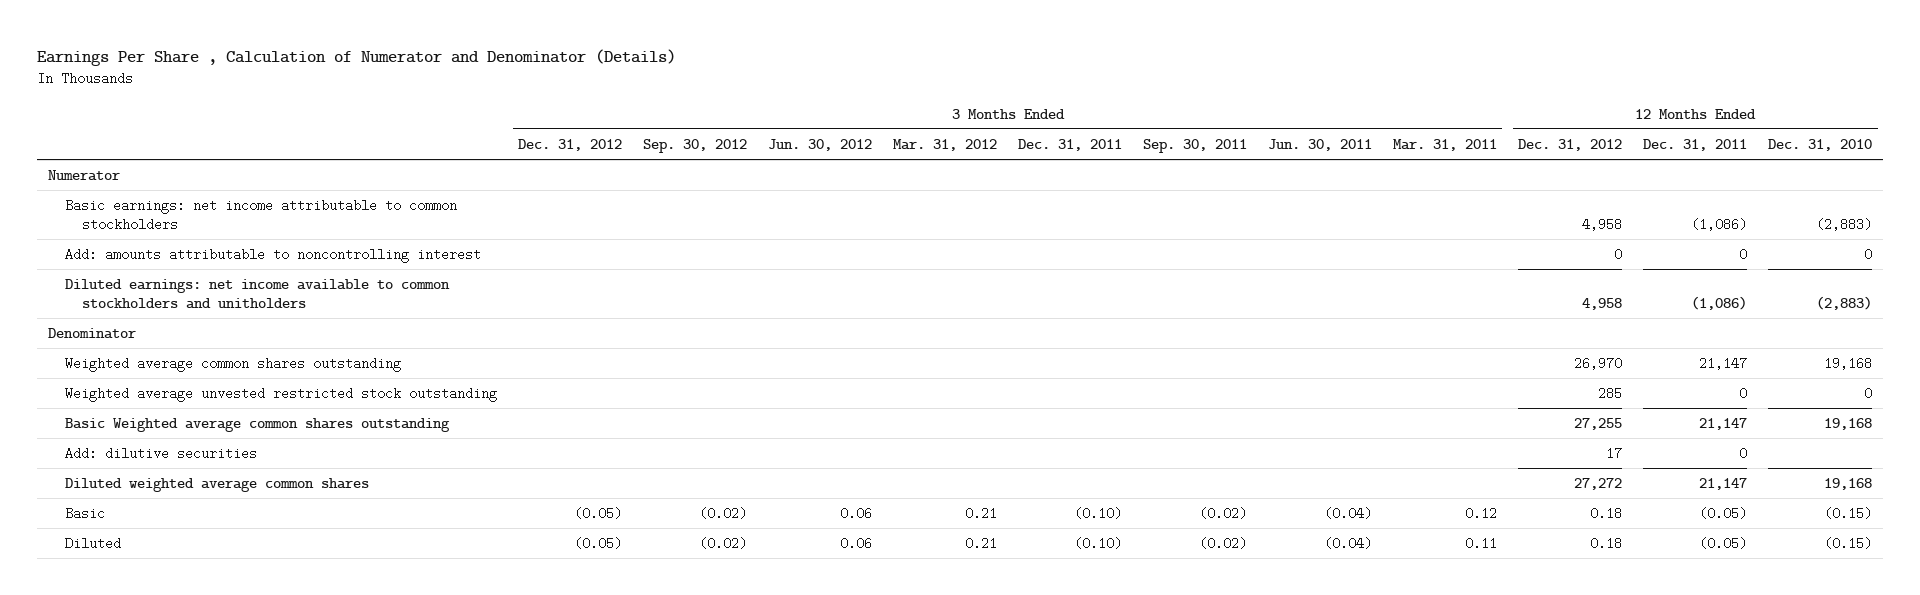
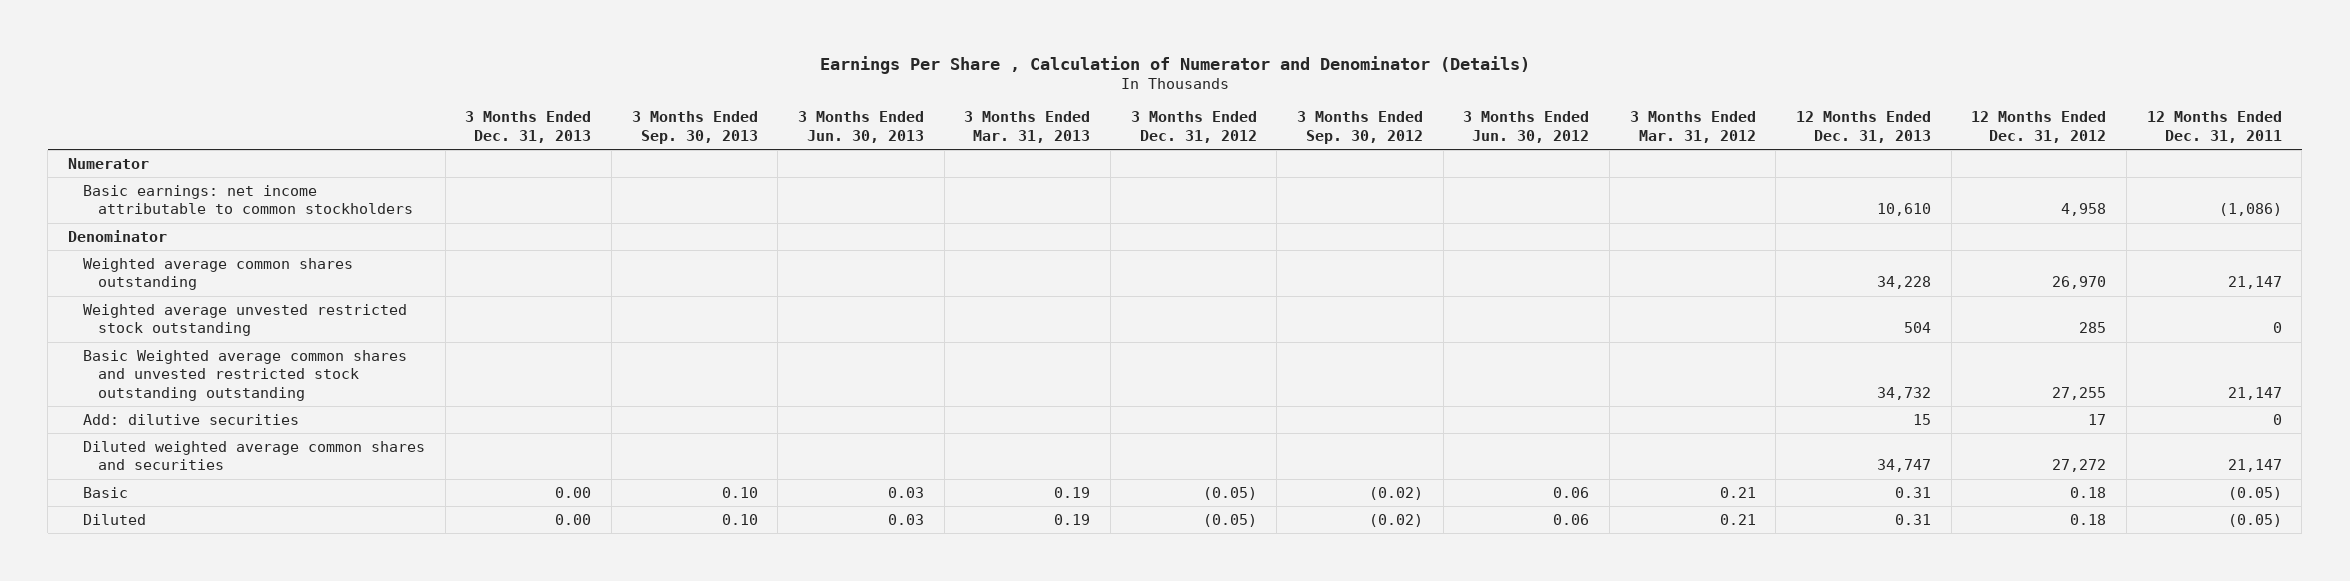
- | 3 Months Ended Dec. 31, 2012 | 3 Months Ended Sep. 30, 2012 | 3 Months Ended Jun. 30, 2012 | 3 Months Ended Mar. 31, 2012 | 3 Months Ended Dec. 31, 2011 | 3 Months Ended Sep. 30, 2011 | 3 Months Ended Jun. 30, 2011 | 3 Months Ended Mar. 31, 2011 | 12 Months Ended Dec. 31, 2012 | 12 Months Ended Dec. 31, 2011 | 12 Months Ended Dec. 31, 2010
+ | 3 Months Ended Dec. 31, 2013 | 3 Months Ended Sep. 30, 2013 | 3 Months Ended Jun. 30, 2013 | 3 Months Ended Mar. 31, 2013 | 3 Months Ended Dec. 31, 2012 | 3 Months Ended Sep. 30, 2012 | 3 Months Ended Jun. 30, 2012 | 3 Months Ended Mar. 31, 2012 | 12 Months Ended Dec. 31, 2013 | 12 Months Ended Dec. 31, 2012 | 12 Months Ended Dec. 31, 2011
- Add: amounts attributable to noncontrolling interest | | | | | | | | | 0 | 0 | 0
- Diluted earnings: net income available to common stockholders and unitholders | | | | | | | | | 4,958 | (1,086) | (2,883)
- Basic Weighted average common shares outstanding | | | | | | | | | 27,255 | 21,147 | 19,168
+ Basic Weighted average common shares and unvested restricted stock outstanding outstanding | | | | | | | | | 34,732 | 27,255 | 21,147
- Diluted weighted average common shares | | | | | | | | | 27,272 | 21,147 | 19,168
+ Diluted weighted average common shares and securities | | | | | | | | | 34,747 | 27,272 | 21,147

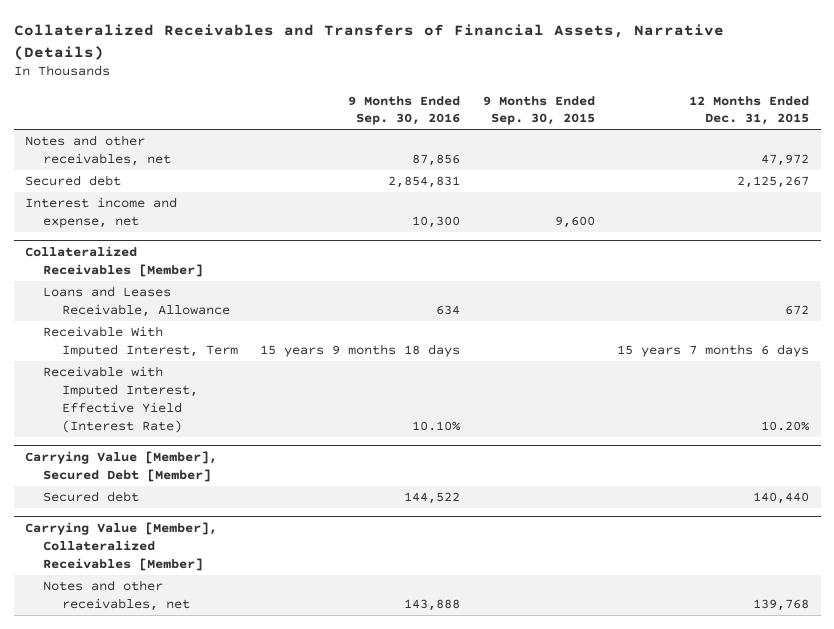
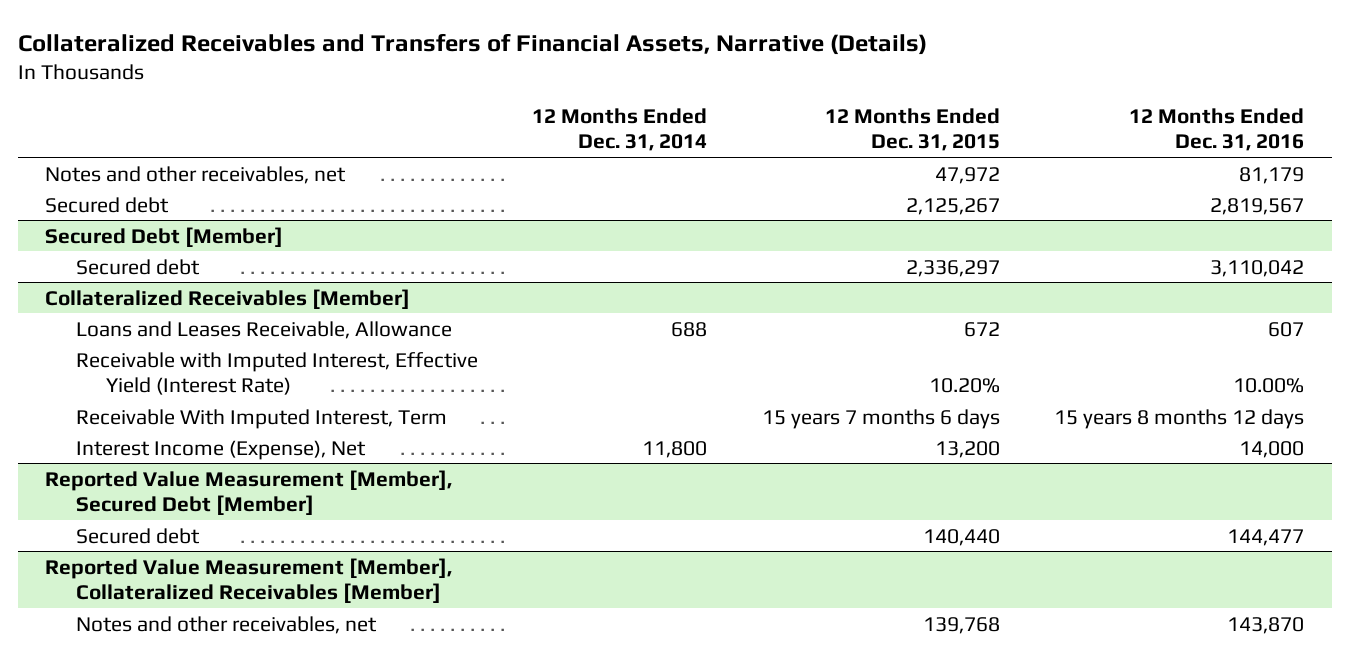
- | 9 Months Ended Sep. 30, 2016 | 9 Months Ended Sep. 30, 2015 | 12 Months Ended Dec. 31, 2015
+ | 12 Months Ended Dec. 31, 2014 | 12 Months Ended Dec. 31, 2015 | 12 Months Ended Dec. 31, 2016
- Interest income and expense, net | 10,300 | 9,600 |
+ Secured Debt [Member]
+ Secured debt | | 2,336,297 | 3,110,042
- Carrying Value [Member], Secured Debt [Member]
@ Collateralized Receivables [Member]
moved down: Receivable With Imputed Interest, Term | | 15 years 7 months 6 days | 15 years 8 months 12 days
+ Interest Income (Expense), Net | 11,800 | 13,200 | 14,000
+ Reported Value Measurement [Member], Secured Debt [Member]
- Carrying Value [Member], Collateralized Receivables [Member]
+ Reported Value Measurement [Member], Collateralized Receivables [Member]

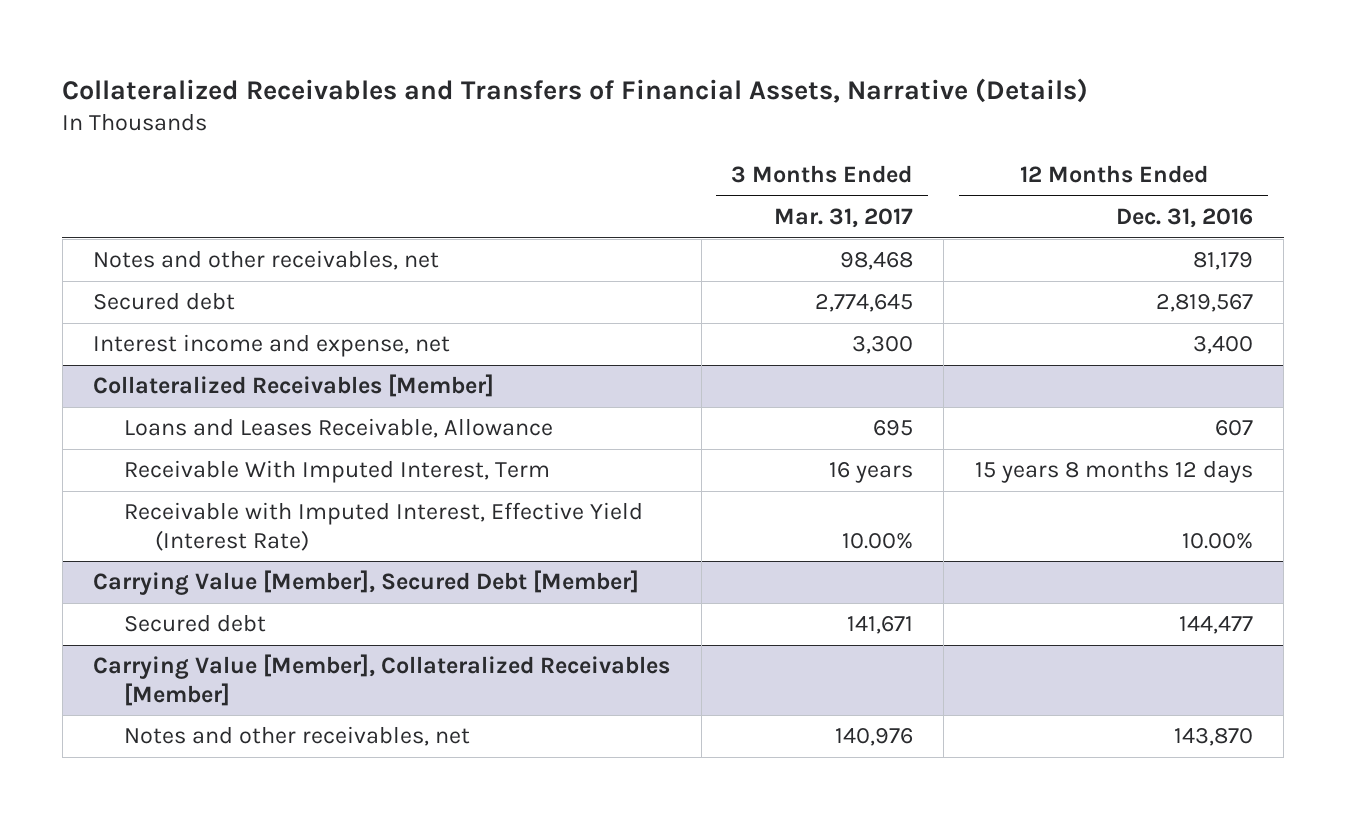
- | 12 Months Ended Dec. 31, 2014 | 12 Months Ended Dec. 31, 2015 | 12 Months Ended Dec. 31, 2016
+ | 3 Months Ended Mar. 31, 2017 | 12 Months Ended Dec. 31, 2016
- Secured Debt [Member]
- Secured debt | | 2,336,297 | 3,110,042
+ Interest income and expense, net | 3,300 | 3,400
@ Collateralized Receivables [Member]
- Interest Income (Expense), Net | 11,800 | 13,200 | 14,000
- Reported Value Measurement [Member], Secured Debt [Member]
@ Collateralized Receivables [Member]
moved down: Receivable with Imputed Interest, Effective Yield (Interest Rate) | 10.00% | 10.00%
+ Carrying Value [Member], Secured Debt [Member]
- Reported Value Measurement [Member], Collateralized Receivables [Member]
+ Carrying Value [Member], Collateralized Receivables [Member]

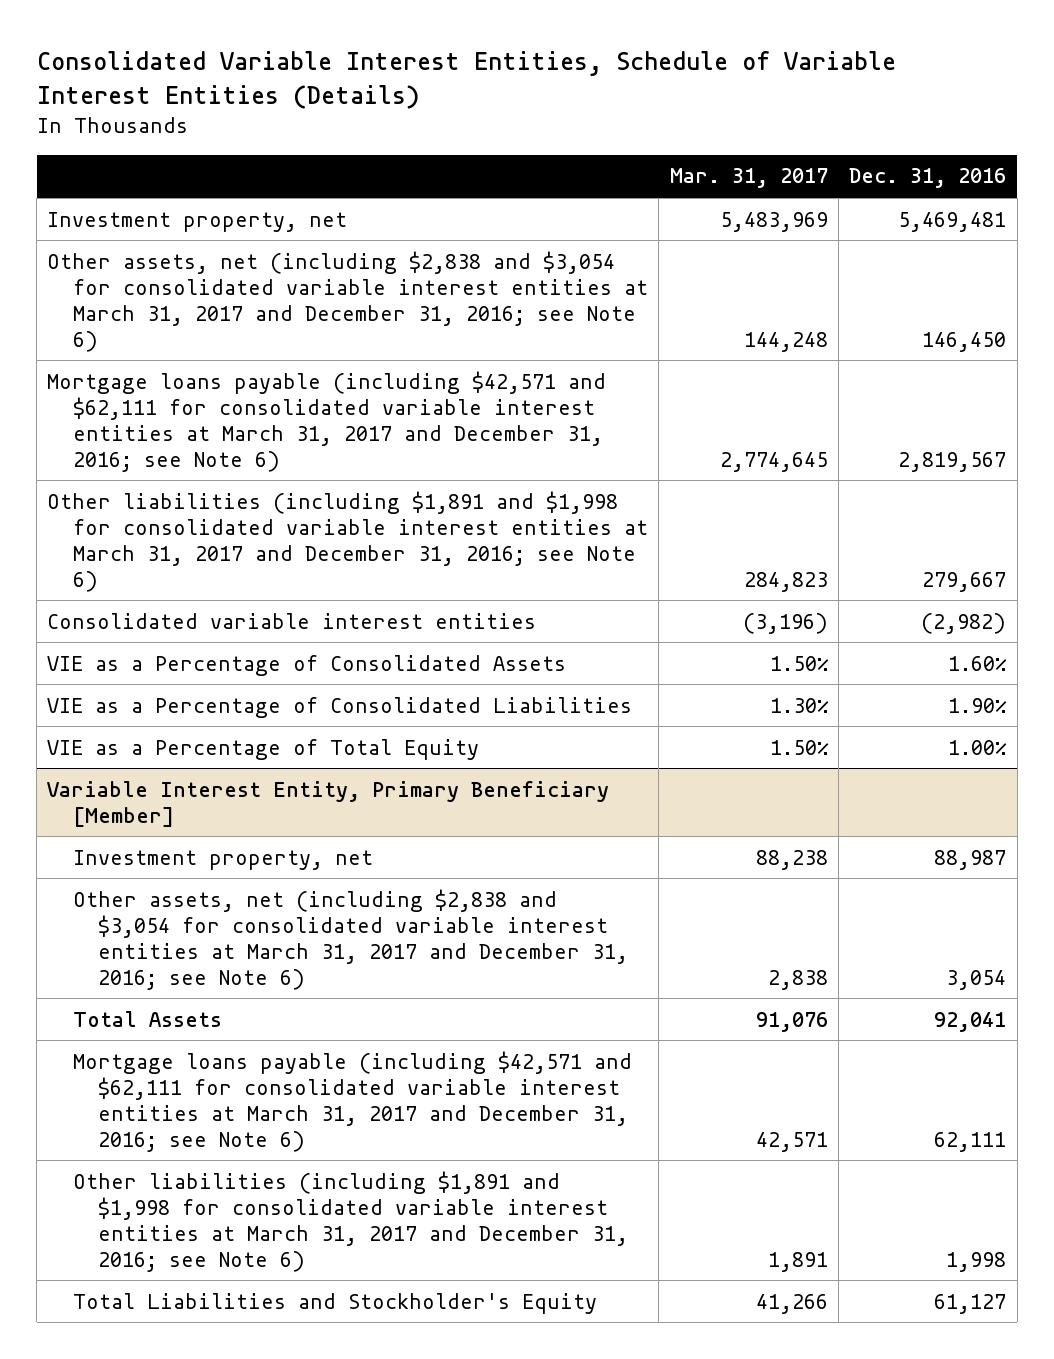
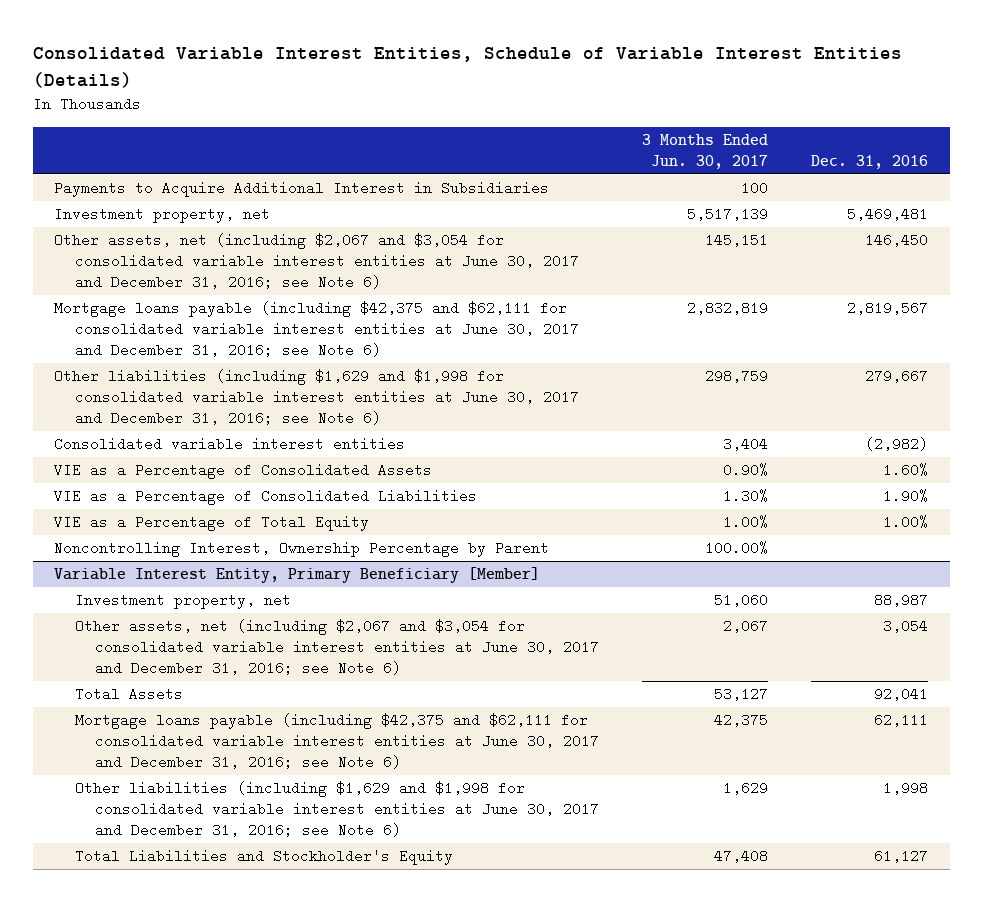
- | Mar. 31, 2017 | Dec. 31, 2016
+ | 3 Months Ended Jun. 30, 2017 | Dec. 31, 2016
+ Payments to Acquire Additional Interest in Subsidiaries | 100 |
- Other assets, net (including $2,838 and $3,054 for consolidated variable interest entities at March 31, 2017 and December 31, 2016; see Note 6) | 144,248 | 146,450
- Mortgage loans payable (including $42,571 and $62,111 for consolidated variable interest entities at March 31, 2017 and December 31, 2016; see Note 6) | 2,774,645 | 2,819,567
- Other liabilities (including $1,891 and $1,998 for consolidated variable interest entities at March 31, 2017 and December 31, 2016; see Note 6) | 284,823 | 279,667
+ Other assets, net (including $2,067 and $3,054 for consolidated variable interest entities at June 30, 2017 and December 31, 2016; see Note 6) | 145,151 | 146,450
+ Mortgage loans payable (including $42,375 and $62,111 for consolidated variable interest entities at June 30, 2017 and December 31, 2016; see Note 6) | 2,832,819 | 2,819,567
+ Other liabilities (including $1,629 and $1,998 for consolidated variable interest entities at June 30, 2017 and December 31, 2016; see Note 6) | 298,759 | 279,667
+ Noncontrolling Interest, Ownership Percentage by Parent | 100.00% |
@ Variable Interest Entity, Primary Beneficiary [Member]
- Other assets, net (including $2,838 and $3,054 for consolidated variable interest entities at March 31, 2017 and December 31, 2016; see Note 6) | 2,838 | 3,054
+ Other assets, net (including $2,067 and $3,054 for consolidated variable interest entities at June 30, 2017 and December 31, 2016; see Note 6) | 2,067 | 3,054
- Mortgage loans payable (including $42,571 and $62,111 for consolidated variable interest entities at March 31, 2017 and December 31, 2016; see Note 6) | 42,571 | 62,111
- Other liabilities (including $1,891 and $1,998 for consolidated variable interest entities at March 31, 2017 and December 31, 2016; see Note 6) | 1,891 | 1,998
+ Mortgage loans payable (including $42,375 and $62,111 for consolidated variable interest entities at June 30, 2017 and December 31, 2016; see Note 6) | 42,375 | 62,111
+ Other liabilities (including $1,629 and $1,998 for consolidated variable interest entities at June 30, 2017 and December 31, 2016; see Note 6) | 1,629 | 1,998

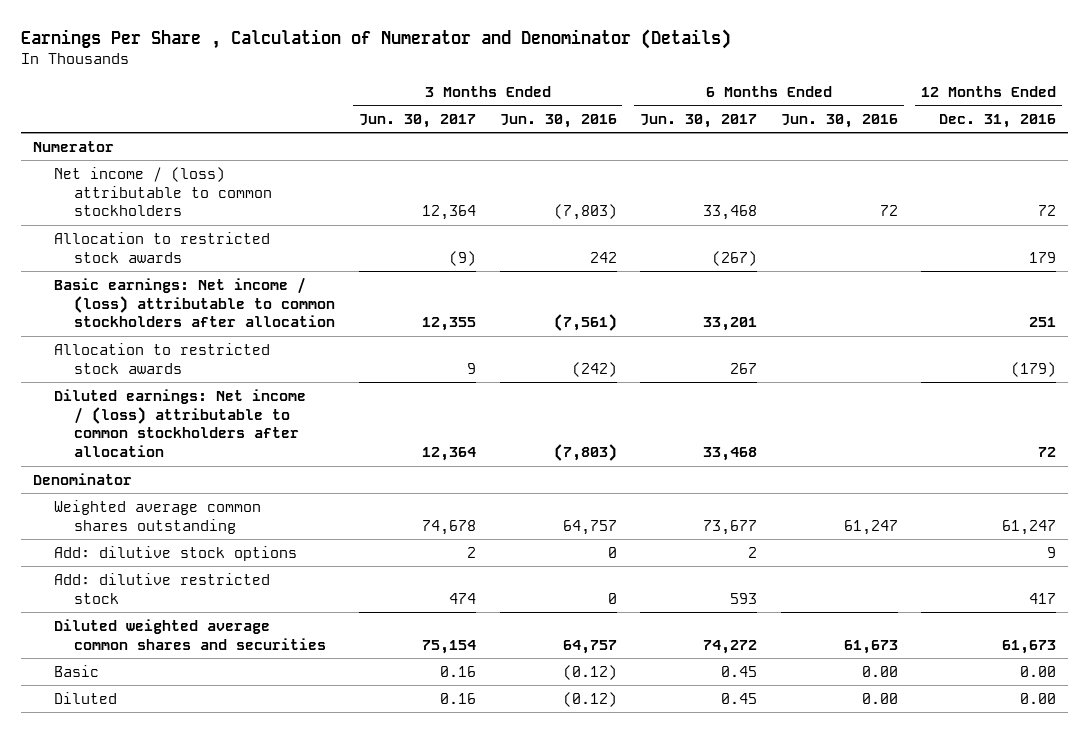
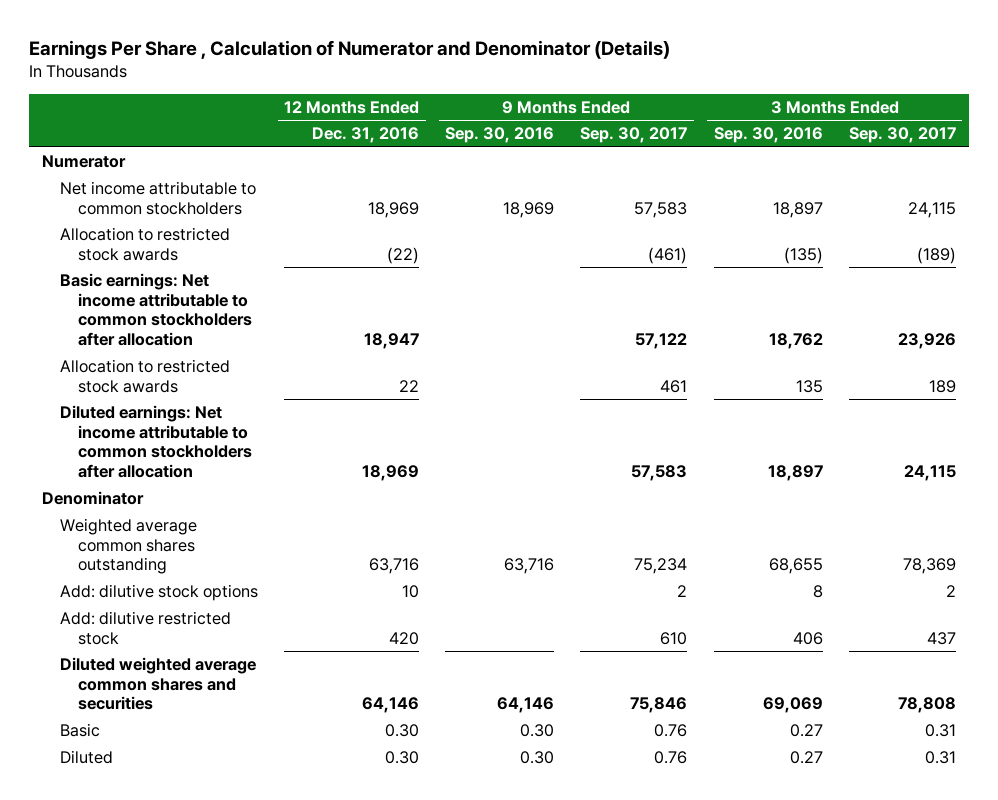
- | 3 Months Ended Jun. 30, 2017 | 3 Months Ended Jun. 30, 2016 | 6 Months Ended Jun. 30, 2017 | 6 Months Ended Jun. 30, 2016 | 12 Months Ended Dec. 31, 2016
+ | 12 Months Ended Dec. 31, 2016 | 9 Months Ended Sep. 30, 2016 | 9 Months Ended Sep. 30, 2017 | 3 Months Ended Sep. 30, 2016 | 3 Months Ended Sep. 30, 2017
- Net income / (loss) attributable to common stockholders | 12,364 | (7,803) | 33,468 | 72 | 72
- Allocation to restricted stock awards | (9) | 242 | (267) | | 179
- Basic earnings: Net income / (loss) attributable to common stockholders after allocation | 12,355 | (7,561) | 33,201 | | 251
- Allocation to restricted stock awards | 9 | (242) | 267 | | (179)
- Diluted earnings: Net income / (loss) attributable to common stockholders after allocation | 12,364 | (7,803) | 33,468 | | 72
+ Net income attributable to common stockholders | 18,969 | 18,969 | 57,583 | 18,897 | 24,115
+ Allocation to restricted stock awards | (22) | | (461) | (135) | (189)
+ Basic earnings: Net income attributable to common stockholders after allocation | 18,947 | | 57,122 | 18,762 | 23,926
+ Allocation to restricted stock awards | 22 | | 461 | 135 | 189
+ Diluted earnings: Net income attributable to common stockholders after allocation | 18,969 | | 57,583 | 18,897 | 24,115
- Weighted average common shares outstanding | 74,678 | 64,757 | 73,677 | 61,247 | 61,247
- Add: dilutive stock options | 2 | 0 | 2 | | 9
- Add: dilutive restricted stock | 474 | 0 | 593 | | 417
- Diluted weighted average common shares and securities | 75,154 | 64,757 | 74,272 | 61,673 | 61,673
- Basic | 0.16 | (0.12) | 0.45 | 0.00 | 0.00
- Diluted | 0.16 | (0.12) | 0.45 | 0.00 | 0.00
+ Weighted average common shares outstanding | 63,716 | 63,716 | 75,234 | 68,655 | 78,369
+ Add: dilutive stock options | 10 | | 2 | 8 | 2
+ Add: dilutive restricted stock | 420 | | 610 | 406 | 437
+ Diluted weighted average common shares and securities | 64,146 | 64,146 | 75,846 | 69,069 | 78,808
+ Basic | 0.30 | 0.30 | 0.76 | 0.27 | 0.31
+ Diluted | 0.30 | 0.30 | 0.76 | 0.27 | 0.31

